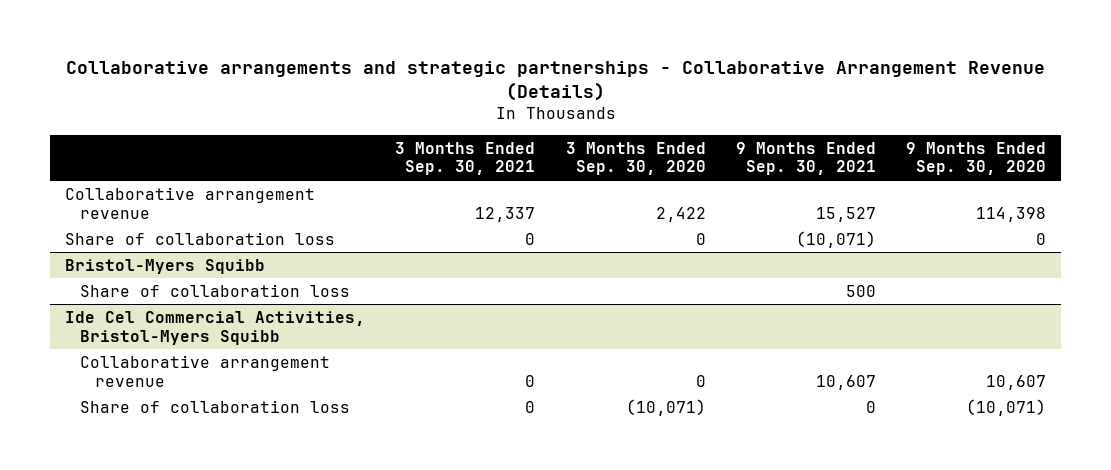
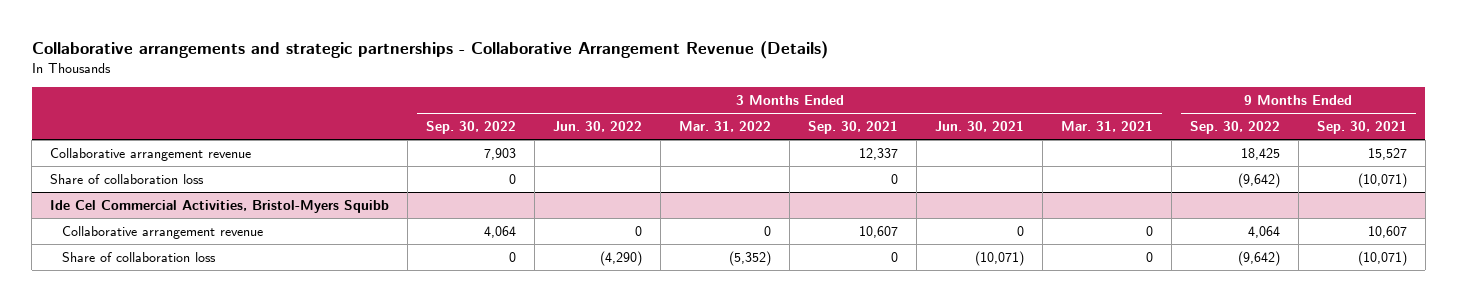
- | 3 Months Ended Sep. 30, 2021 | 3 Months Ended Sep. 30, 2020 | 9 Months Ended Sep. 30, 2021 | 9 Months Ended Sep. 30, 2020
+ | 3 Months Ended Sep. 30, 2022 | 3 Months Ended Jun. 30, 2022 | 3 Months Ended Mar. 31, 2022 | 3 Months Ended Sep. 30, 2021 | 3 Months Ended Jun. 30, 2021 | 3 Months Ended Mar. 31, 2021 | 9 Months Ended Sep. 30, 2022 | 9 Months Ended Sep. 30, 2021
- Bristol-Myers Squibb
- Share of collaboration loss | | | 500 |
@ Ide Cel Commercial Activities, Bristol-Myers Squibb
- Collaborative arrangement revenue | 0 | 0 | 10,607 | 10,607
- Share of collaboration loss | 0 | (10,071) | 0 | (10,071)
+ Collaborative arrangement revenue | 4,064 | 0 | 0 | 10,607 | 0 | 0 | 4,064 | 10,607
+ Share of collaboration loss | 0 | (4,290) | (5,352) | 0 | (10,071) | 0 | (9,642) | (10,071)

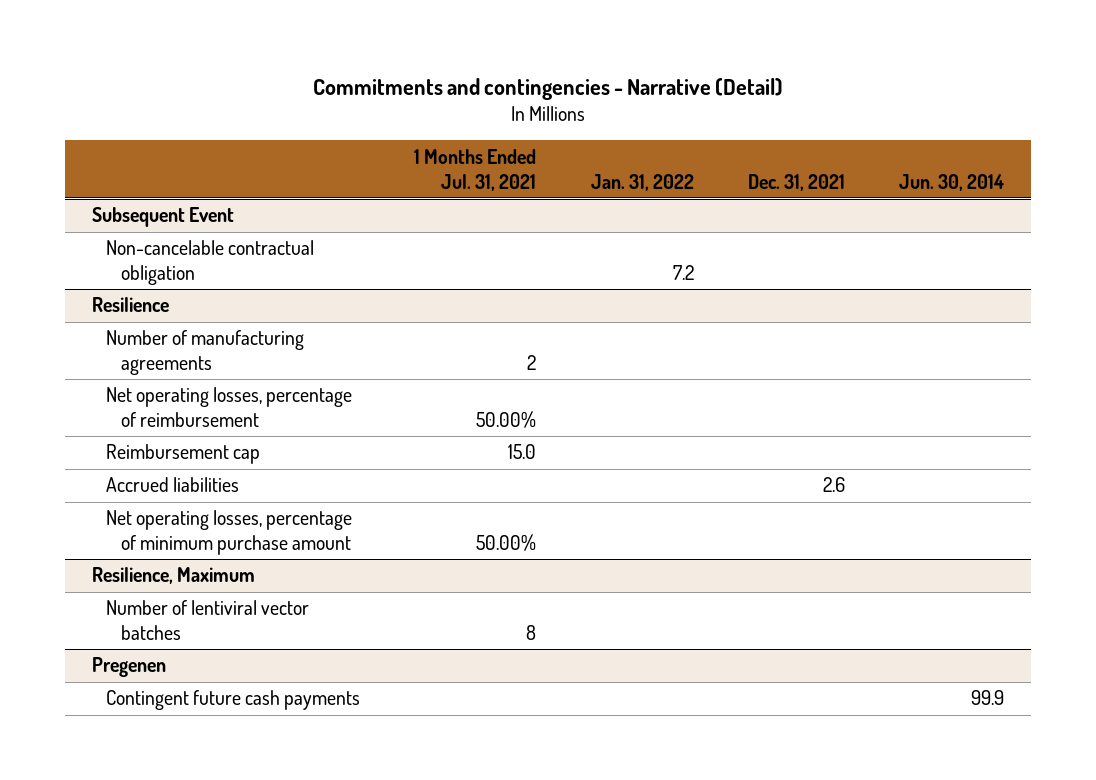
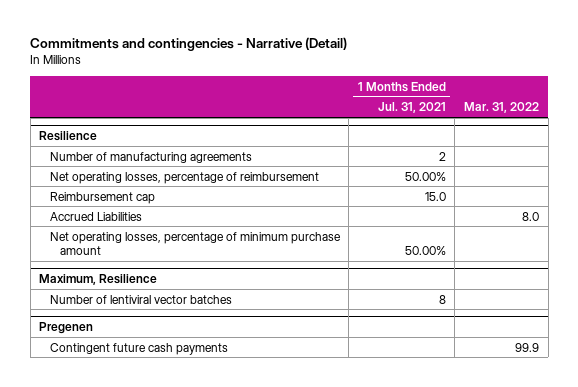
- | 1 Months Ended Jul. 31, 2021 | Jan. 31, 2022 | Dec. 31, 2021 | Jun. 30, 2014
+ | 1 Months Ended Jul. 31, 2021 | Mar. 31, 2022
- Subsequent Event
- Non-cancelable contractual obligation | | 7.2 | |
@ Resilience
- Accrued liabilities | | | 2.6 |
+ Accrued Liabilities | | 8.0
- Resilience, Maximum
+ Maximum, Resilience

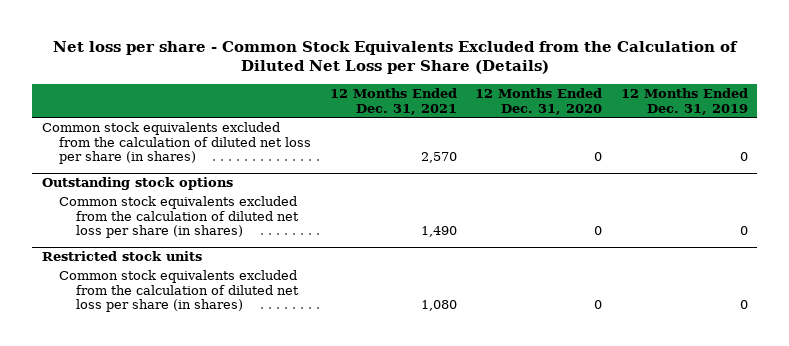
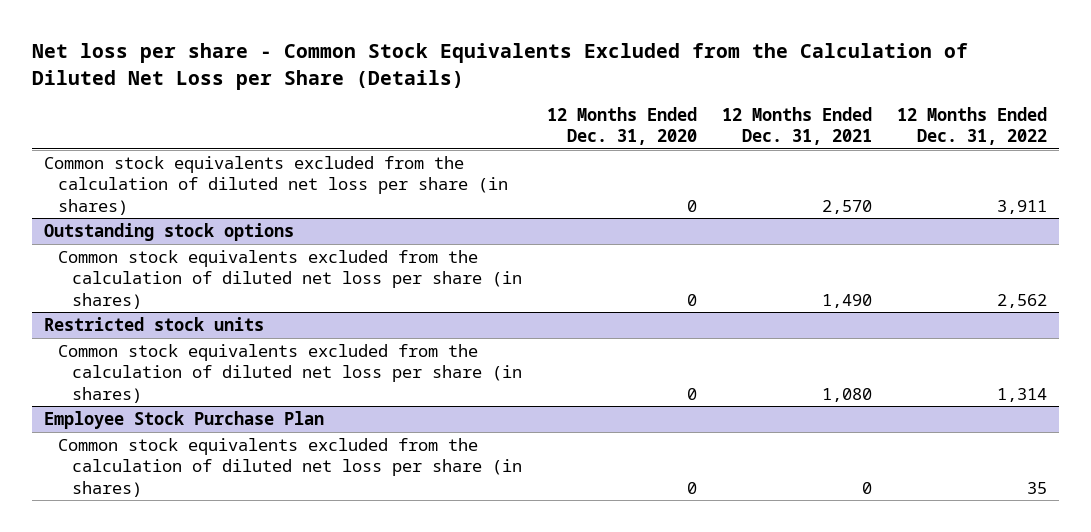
- | 12 Months Ended Dec. 31, 2021 | 12 Months Ended Dec. 31, 2020 | 12 Months Ended Dec. 31, 2019
+ | 12 Months Ended Dec. 31, 2020 | 12 Months Ended Dec. 31, 2021 | 12 Months Ended Dec. 31, 2022
+ Employee Stock Purchase Plan
+ Common stock equivalents excluded from the calculation of diluted net loss per share (in shares) | 0 | 0 | 35

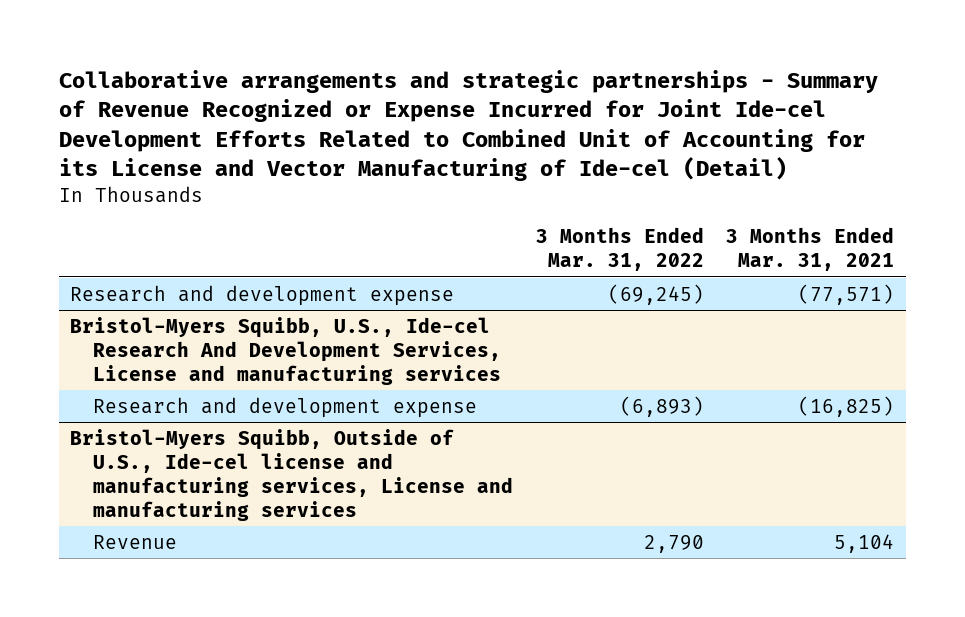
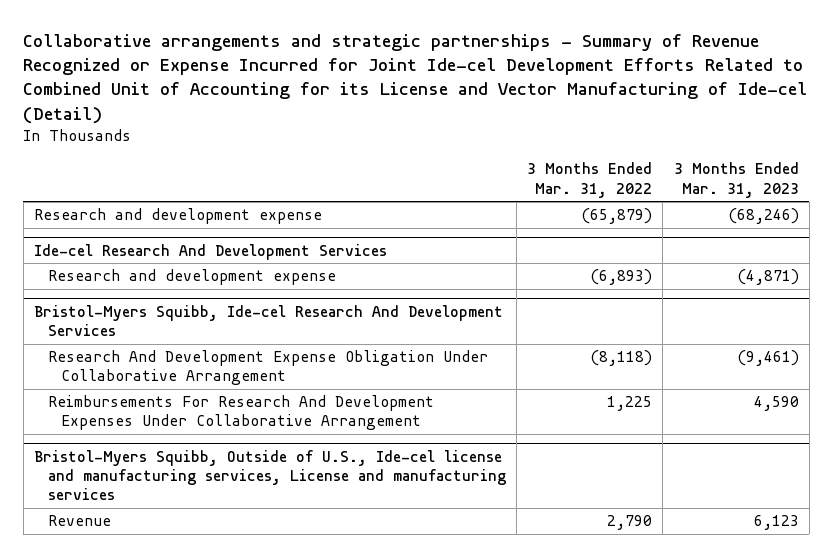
- | 3 Months Ended Mar. 31, 2022 | 3 Months Ended Mar. 31, 2021
+ | 3 Months Ended Mar. 31, 2022 | 3 Months Ended Mar. 31, 2023
- Research and development expense | (69,245) | (77,571)
- Bristol-Myers Squibb, U.S., Ide-cel Research And Development Services, License and manufacturing services
+ Research and development expense | (65,879) | (68,246)
+ Ide-cel Research And Development Services
+ Bristol-Myers Squibb, Ide-cel Research And Development Services
+ Research And Development Expense Obligation Under Collaborative Arrangement | (8,118) | (9,461)
+ Reimbursements For Research And Development Expenses Under Collaborative Arrangement | 1,225 | 4,590

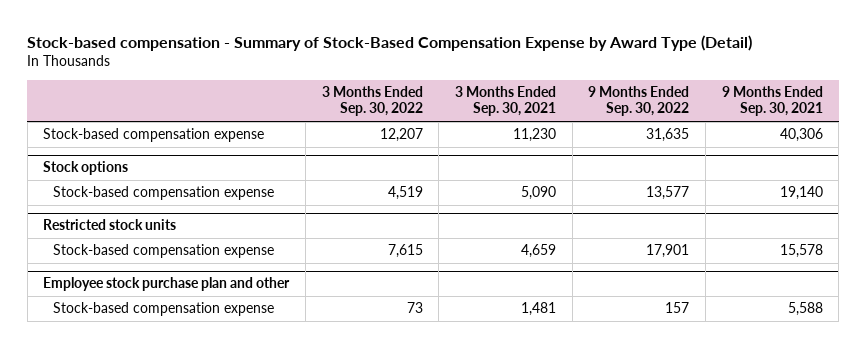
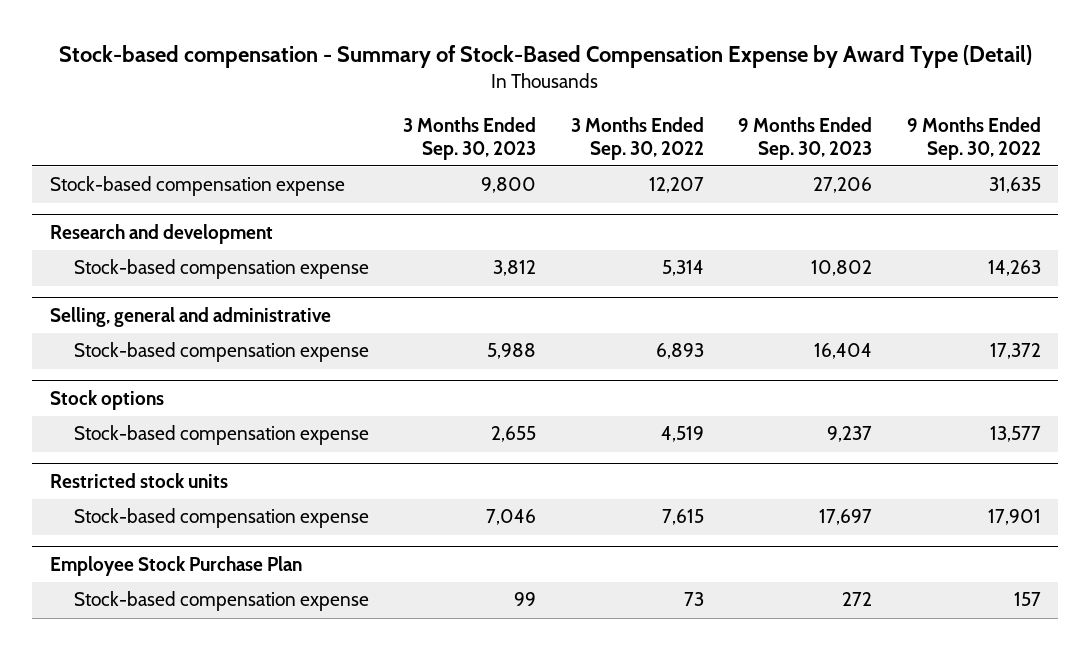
- | 3 Months Ended Sep. 30, 2022 | 3 Months Ended Sep. 30, 2021 | 9 Months Ended Sep. 30, 2022 | 9 Months Ended Sep. 30, 2021
+ | 3 Months Ended Sep. 30, 2023 | 3 Months Ended Sep. 30, 2022 | 9 Months Ended Sep. 30, 2023 | 9 Months Ended Sep. 30, 2022
+ Research and development
+ Stock-based compensation expense | 3,812 | 5,314 | 10,802 | 14,263
+ Selling, general and administrative
+ Stock-based compensation expense | 5,988 | 6,893 | 16,404 | 17,372
- Employee stock purchase plan and other
+ Employee Stock Purchase Plan

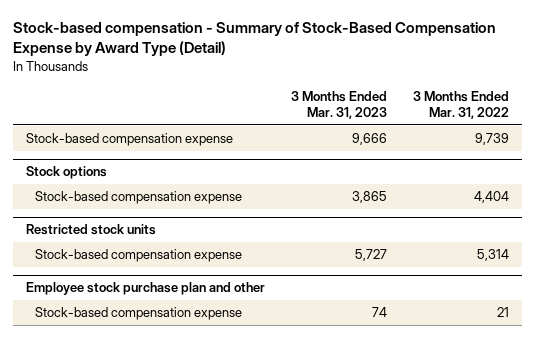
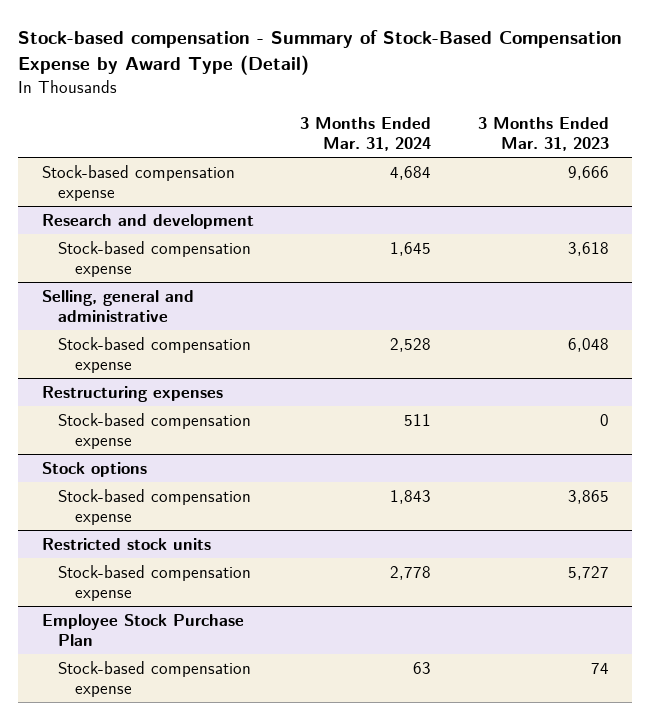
- | 3 Months Ended Mar. 31, 2023 | 3 Months Ended Mar. 31, 2022
+ | 3 Months Ended Mar. 31, 2024 | 3 Months Ended Mar. 31, 2023
+ Research and development
+ Stock-based compensation expense | 1,645 | 3,618
+ Selling, general and administrative
+ Stock-based compensation expense | 2,528 | 6,048
+ Restructuring expenses
+ Stock-based compensation expense | 511 | 0
- Employee stock purchase plan and other
+ Employee Stock Purchase Plan

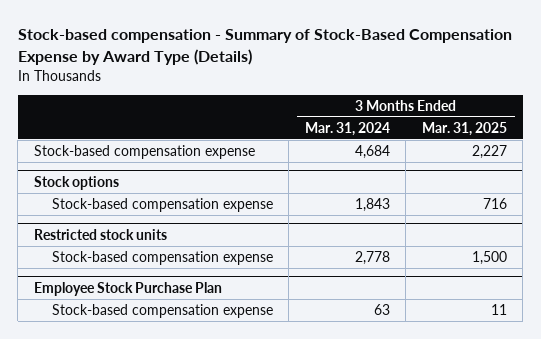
- Stock-based compensation - Summary of Stock-Based Compensation Expense by Award Type (Detail)
+ Stock-based compensation - Summary of Stock-Based Compensation Expense by Award Type (Details)
- | 3 Months Ended Mar. 31, 2024 | 3 Months Ended Mar. 31, 2023
+ | 3 Months Ended Mar. 31, 2024 | 3 Months Ended Mar. 31, 2025
- Research and development
- Stock-based compensation expense | 1,645 | 3,618
- Selling, general and administrative
- Stock-based compensation expense | 2,528 | 6,048
- Restructuring expenses
- Stock-based compensation expense | 511 | 0

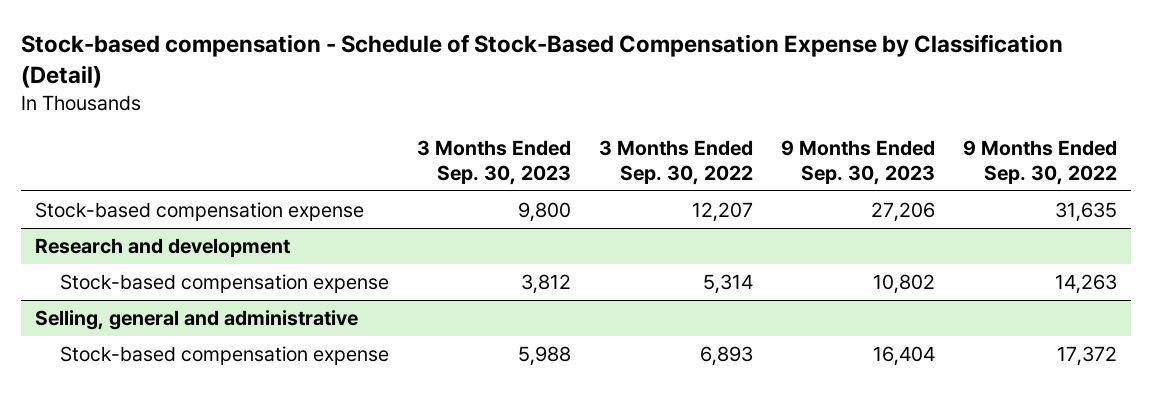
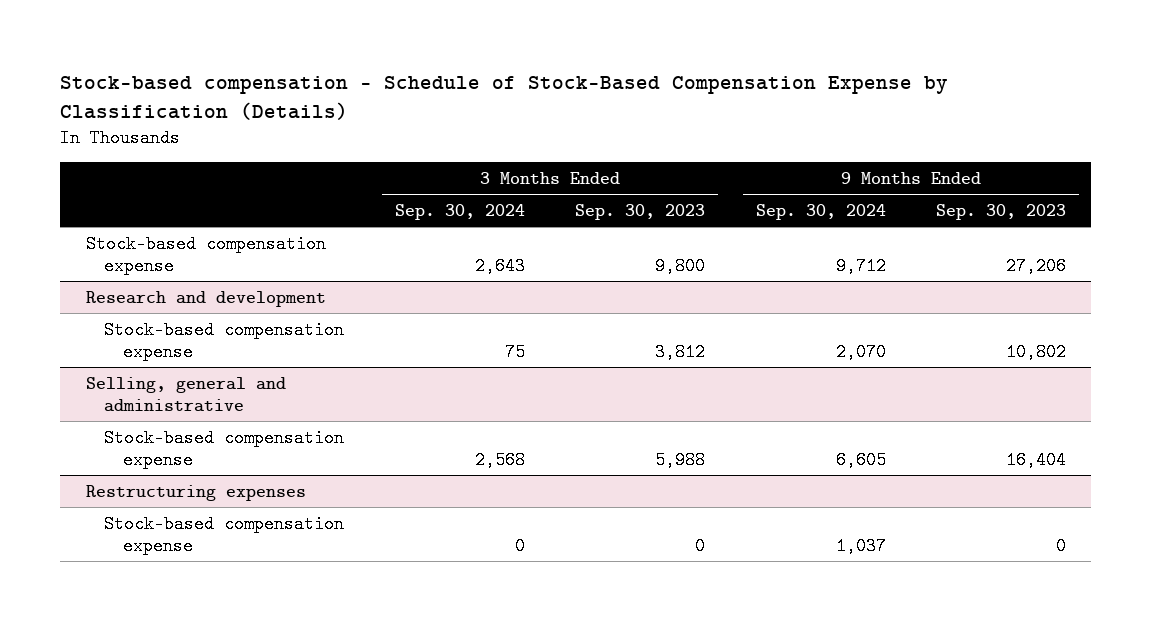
- Stock-based compensation - Schedule of Stock-Based Compensation Expense by Classification (Detail)
+ Stock-based compensation - Schedule of Stock-Based Compensation Expense by Classification (Details)
- | 3 Months Ended Sep. 30, 2023 | 3 Months Ended Sep. 30, 2022 | 9 Months Ended Sep. 30, 2023 | 9 Months Ended Sep. 30, 2022
+ | 3 Months Ended Sep. 30, 2024 | 3 Months Ended Sep. 30, 2023 | 9 Months Ended Sep. 30, 2024 | 9 Months Ended Sep. 30, 2023
+ Restructuring expenses
+ Stock-based compensation expense | 0 | 0 | 1,037 | 0

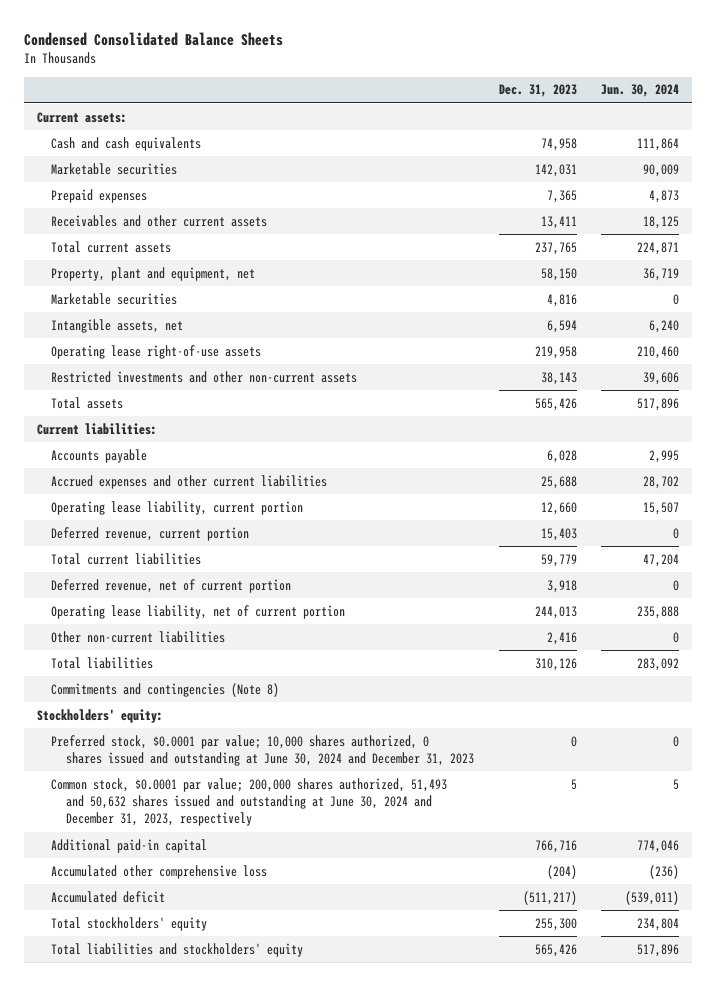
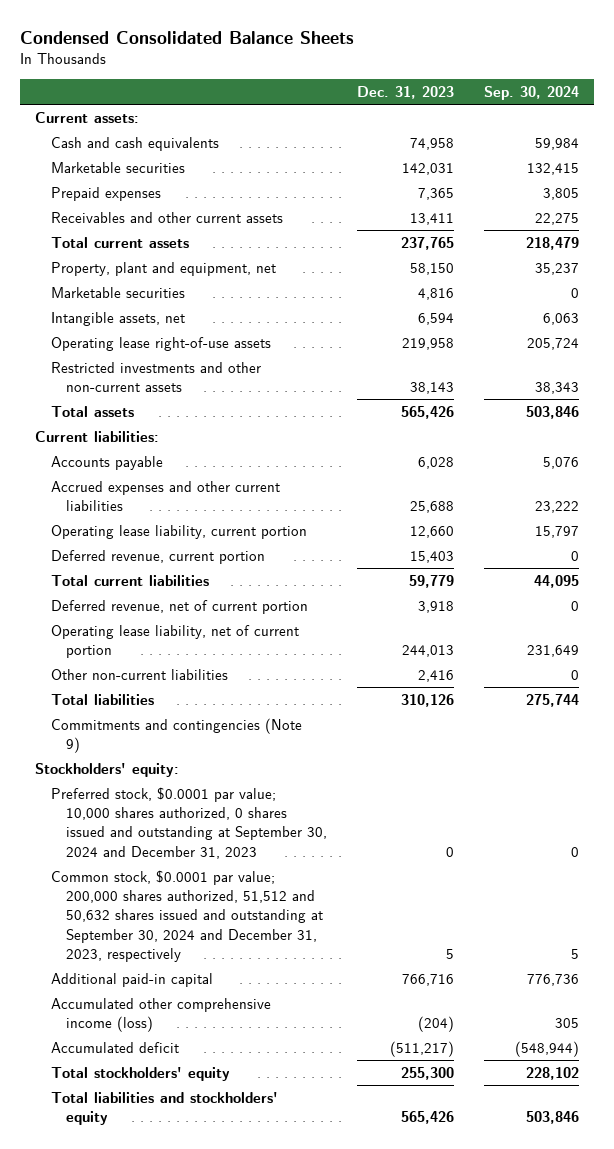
- | Dec. 31, 2023 | Jun. 30, 2024
+ | Dec. 31, 2023 | Sep. 30, 2024
- Commitments and contingencies (Note 8)
+ Commitments and contingencies (Note 9)
- Preferred stock, $0.0001 par value; 10,000 shares authorized, 0 shares issued and outstanding at June 30, 2024 and December 31, 2023 | 0 | 0
- Common stock, $0.0001 par value; 200,000 shares authorized, 51,493 and 50,632 shares issued and outstanding at June 30, 2024 and December 31, 2023, respectively | 5 | 5
+ Preferred stock, $0.0001 par value; 10,000 shares authorized, 0 shares issued and outstanding at September 30, 2024 and December 31, 2023 | 0 | 0
+ Common stock, $0.0001 par value; 200,000 shares authorized, 51,512 and 50,632 shares issued and outstanding at September 30, 2024 and December 31, 2023, respectively | 5 | 5
- Accumulated other comprehensive loss | (204) | (236)
+ Accumulated other comprehensive income (loss) | (204) | 305

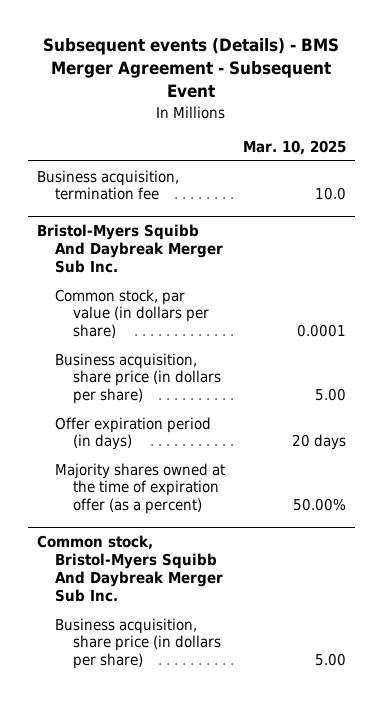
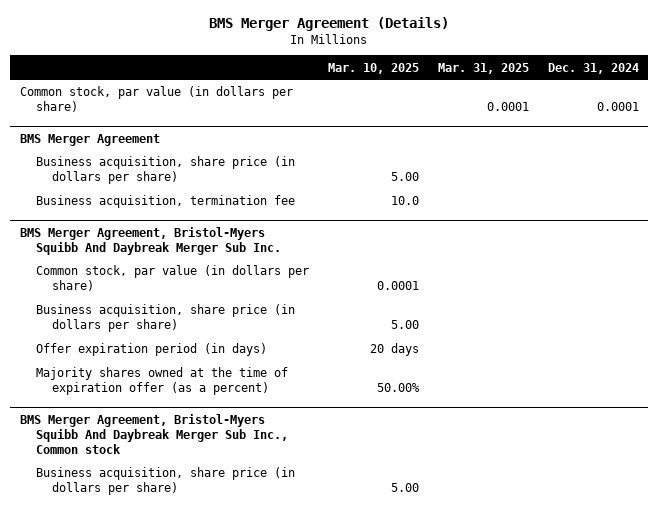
- Subsequent events (Details) - BMS Merger Agreement - Subsequent Event
+ BMS Merger Agreement (Details)
- | Mar. 10, 2025
+ | Mar. 10, 2025 | Mar. 31, 2025 | Dec. 31, 2024
+ Common stock, par value (in dollars per share) | | 0.0001 | 0.0001
+ BMS Merger Agreement
+ Business acquisition, share price (in dollars per share) | 5.00 | |
- Bristol-Myers Squibb And Daybreak Merger Sub Inc.
+ BMS Merger Agreement, Bristol-Myers Squibb And Daybreak Merger Sub Inc.
- Common stock, Bristol-Myers Squibb And Daybreak Merger Sub Inc.
+ BMS Merger Agreement, Bristol-Myers Squibb And Daybreak Merger Sub Inc., Common stock

